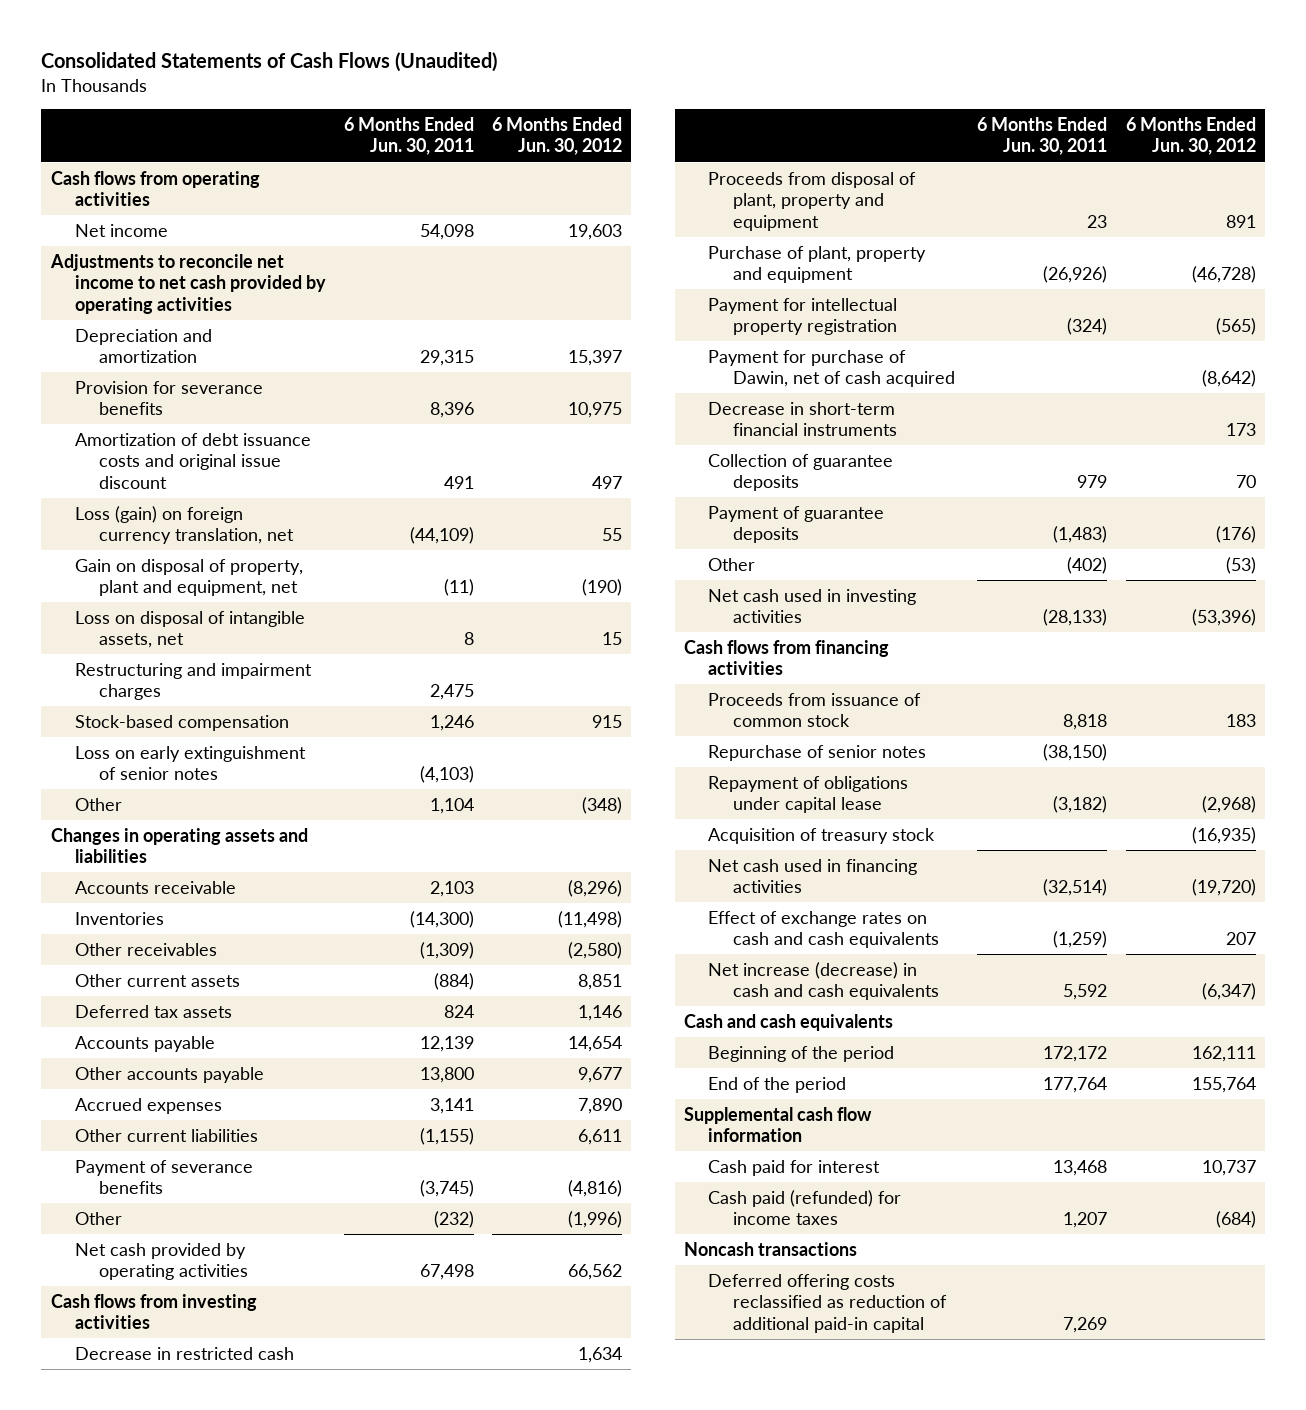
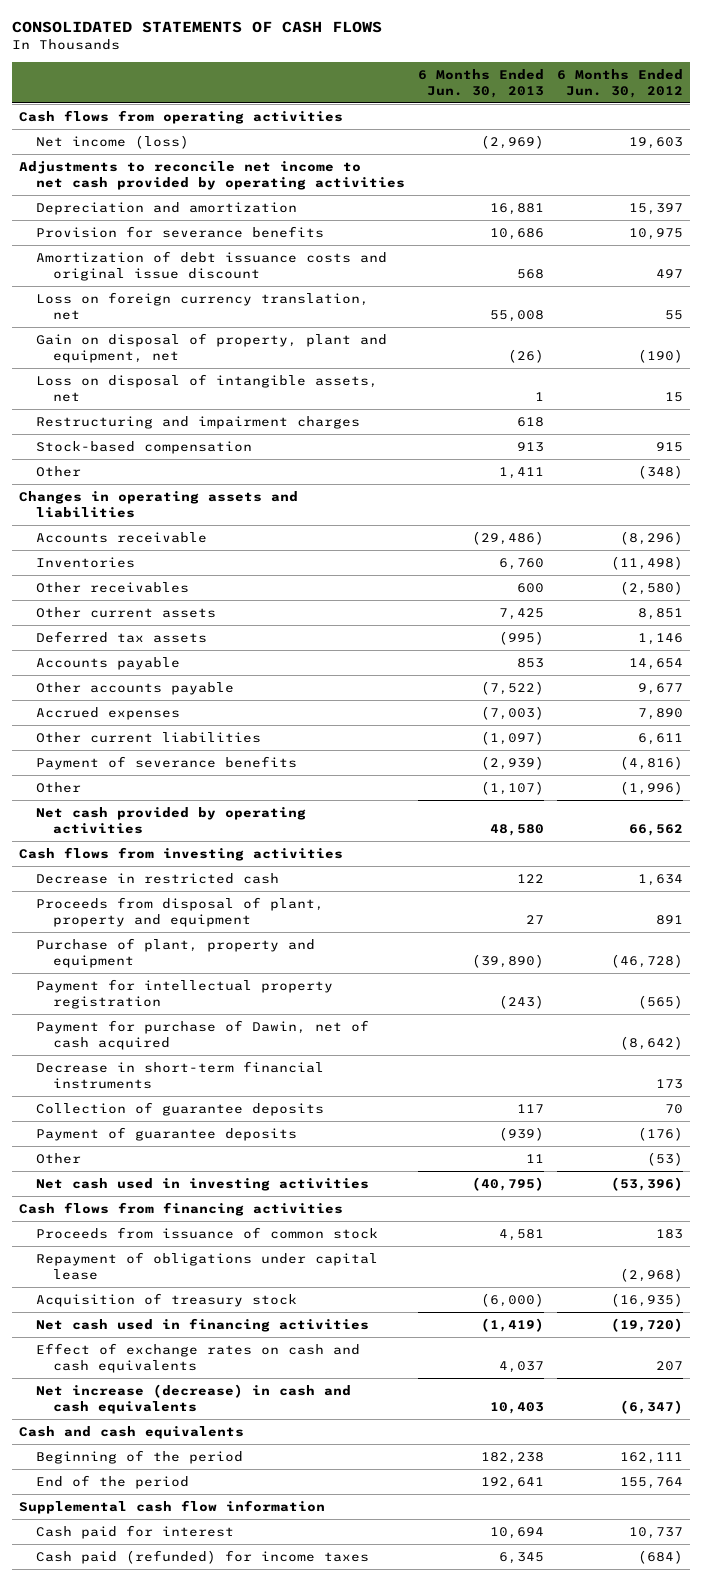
- Consolidated Statements of Cash Flows (Unaudited)
+ CONSOLIDATED STATEMENTS OF CASH FLOWS
- | 6 Months Ended Jun. 30, 2011 | 6 Months Ended Jun. 30, 2012
+ | 6 Months Ended Jun. 30, 2013 | 6 Months Ended Jun. 30, 2012
- Net income | 54,098 | 19,603
+ Net income (loss) | (2,969) | 19,603
- Loss (gain) on foreign currency translation, net | (44,109) | 55
+ Loss on foreign currency translation, net | 55,008 | 55
- Loss on early extinguishment of senior notes | (4,103) |
- Repurchase of senior notes | (38,150) |
- Noncash transactions
- Deferred offering costs reclassified as reduction of additional paid-in capital | 7,269 |

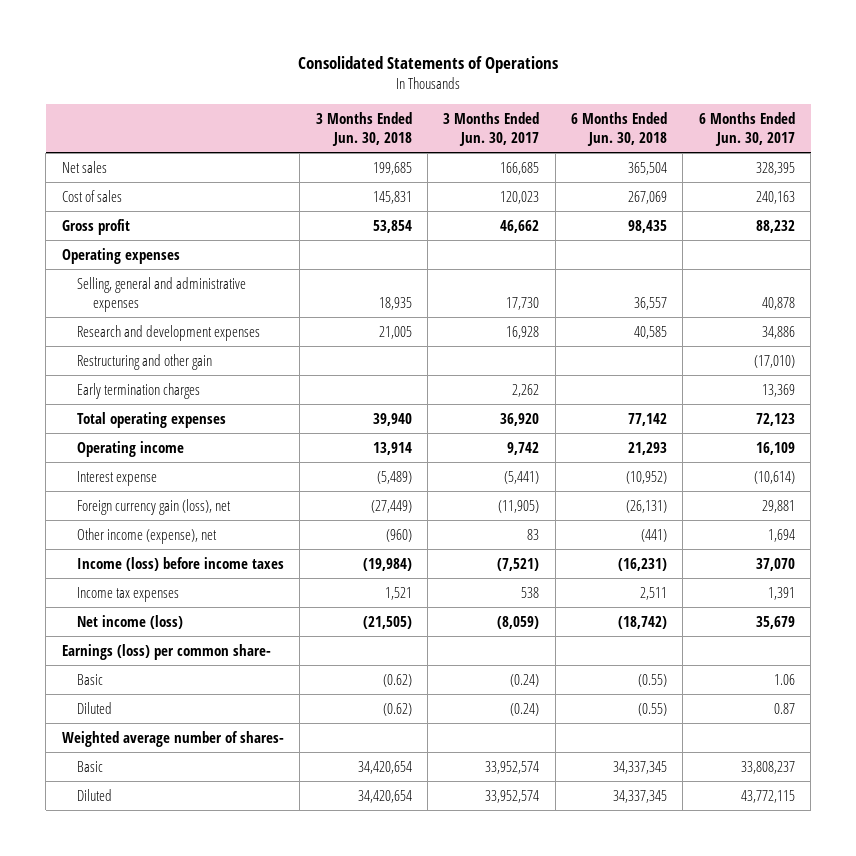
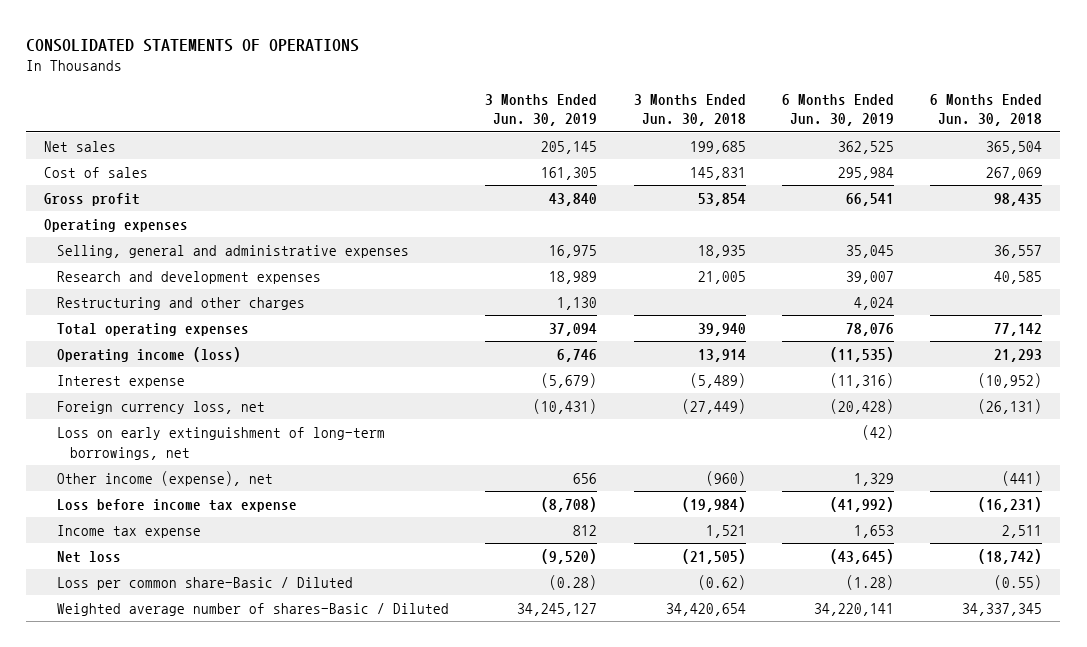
- Consolidated Statements of Operations
+ CONSOLIDATED STATEMENTS OF OPERATIONS
- | 3 Months Ended Jun. 30, 2018 | 3 Months Ended Jun. 30, 2017 | 6 Months Ended Jun. 30, 2018 | 6 Months Ended Jun. 30, 2017
+ | 3 Months Ended Jun. 30, 2019 | 3 Months Ended Jun. 30, 2018 | 6 Months Ended Jun. 30, 2019 | 6 Months Ended Jun. 30, 2018
- Restructuring and other gain | | | | (17,010)
- Early termination charges | | 2,262 | | 13,369
+ Restructuring and other charges | 1,130 | | 4,024 |
- Operating income | 13,914 | 9,742 | 21,293 | 16,109
+ Operating income (loss) | 6,746 | 13,914 | (11,535) | 21,293
- Foreign currency gain (loss), net | (27,449) | (11,905) | (26,131) | 29,881
+ Foreign currency loss, net | (10,431) | (27,449) | (20,428) | (26,131)
+ Loss on early extinguishment of long-term borrowings, net | | | (42) |
- Income (loss) before income taxes | (19,984) | (7,521) | (16,231) | 37,070
- Income tax expenses | 1,521 | 538 | 2,511 | 1,391
- Net income (loss) | (21,505) | (8,059) | (18,742) | 35,679
- Earnings (loss) per common share-
- Basic | (0.62) | (0.24) | (0.55) | 1.06
- Diluted | (0.62) | (0.24) | (0.55) | 0.87
- Weighted average number of shares-
- Basic | 34,420,654 | 33,952,574 | 34,337,345 | 33,808,237
- Diluted | 34,420,654 | 33,952,574 | 34,337,345 | 43,772,115
+ Loss before income tax expense | (8,708) | (19,984) | (41,992) | (16,231)
+ Income tax expense | 812 | 1,521 | 1,653 | 2,511
+ Net loss | (9,520) | (21,505) | (43,645) | (18,742)
+ Loss per common share-Basic / Diluted | (0.28) | (0.62) | (1.28) | (0.55)
+ Weighted average number of shares-Basic / Diluted | 34,245,127 | 34,420,654 | 34,220,141 | 34,337,345

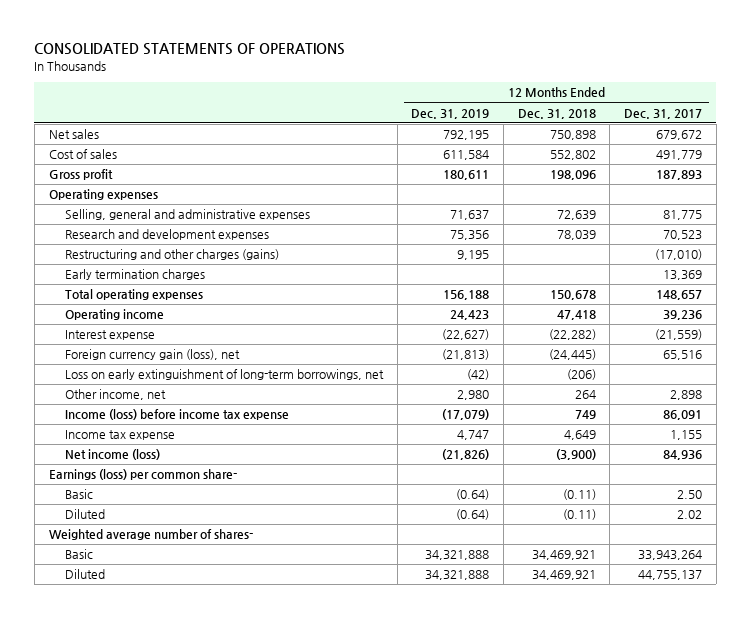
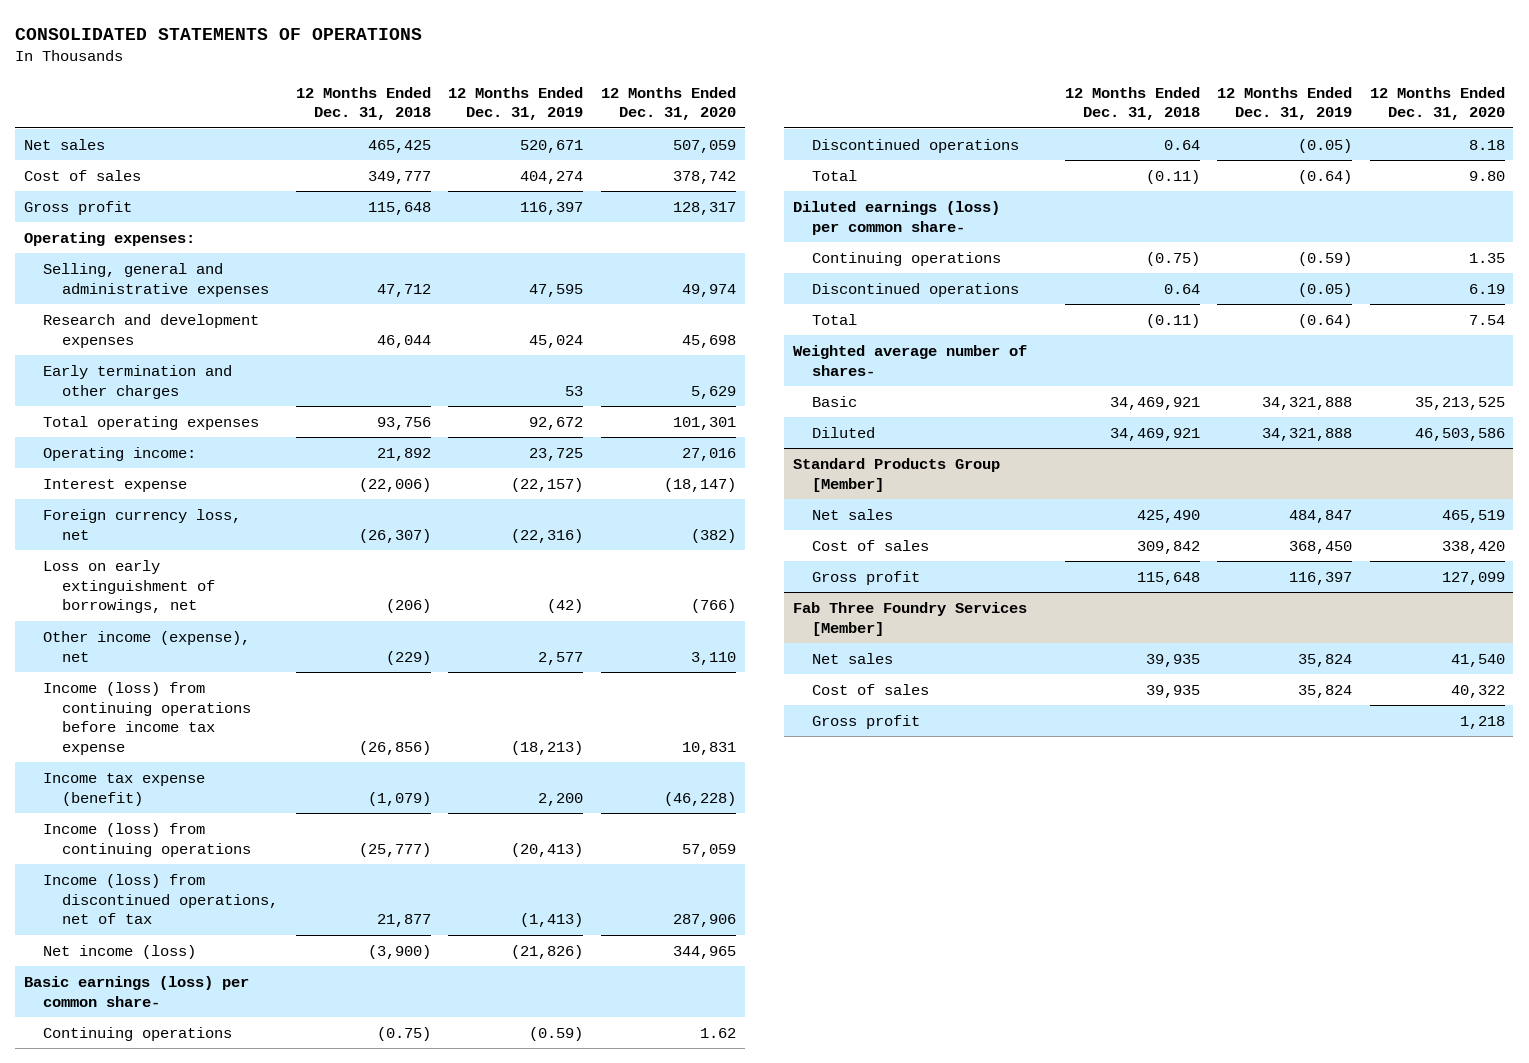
- | 12 Months Ended Dec. 31, 2019 | 12 Months Ended Dec. 31, 2018 | 12 Months Ended Dec. 31, 2017
+ | 12 Months Ended Dec. 31, 2018 | 12 Months Ended Dec. 31, 2019 | 12 Months Ended Dec. 31, 2020
- Net sales | 792,195 | 750,898 | 679,672
- Cost of sales | 611,584 | 552,802 | 491,779
- Gross profit | 180,611 | 198,096 | 187,893
- Operating expenses
- Selling, general and administrative expenses | 71,637 | 72,639 | 81,775
- Research and development expenses | 75,356 | 78,039 | 70,523
- Restructuring and other charges (gains) | 9,195 | | (17,010)
- Early termination charges | | | 13,369
- Total operating expenses | 156,188 | 150,678 | 148,657
- Operating income | 24,423 | 47,418 | 39,236
- Interest expense | (22,627) | (22,282) | (21,559)
- Foreign currency gain (loss), net | (21,813) | (24,445) | 65,516
- Loss on early extinguishment of long-term borrowings, net | (42) | (206) |
- Other income, net | 2,980 | 264 | 2,898
- Income (loss) before income tax expense | (17,079) | 749 | 86,091
- Income tax expense | 4,747 | 4,649 | 1,155
+ Net sales | 465,425 | 520,671 | 507,059
+ Cost of sales | 349,777 | 404,274 | 378,742
+ Gross profit | 115,648 | 116,397 | 128,317
+ Operating expenses:
+ Selling, general and administrative expenses | 47,712 | 47,595 | 49,974
+ Research and development expenses | 46,044 | 45,024 | 45,698
+ Early termination and other charges | | 53 | 5,629
+ Total operating expenses | 93,756 | 92,672 | 101,301
+ Operating income: | 21,892 | 23,725 | 27,016
+ Interest expense | (22,006) | (22,157) | (18,147)
+ Foreign currency loss, net | (26,307) | (22,316) | (382)
+ Loss on early extinguishment of borrowings, net | (206) | (42) | (766)
+ Other income (expense), net | (229) | 2,577 | 3,110
+ Income (loss) from continuing operations before income tax expense | (26,856) | (18,213) | 10,831
+ Income tax expense (benefit) | (1,079) | 2,200 | (46,228)
+ Income (loss) from continuing operations | (25,777) | (20,413) | 57,059
+ Income (loss) from discontinued operations, net of tax | 21,877 | (1,413) | 287,906
- Earnings (loss) per common share-
- Basic | (0.64) | (0.11) | 2.50
- Diluted | (0.64) | (0.11) | 2.02
+ Basic earnings (loss) per common share-
+ Continuing operations | (0.75) | (0.59) | 1.62
+ Discontinued operations | 0.64 | (0.05) | 8.18
+ Total | (0.11) | (0.64) | 9.80
+ Diluted earnings (loss) per common share-
+ Continuing operations | (0.75) | (0.59) | 1.35
+ Discontinued operations | 0.64 | (0.05) | 6.19
+ Total | (0.11) | (0.64) | 7.54
+ Standard Products Group [Member]
+ Net sales | 425,490 | 484,847 | 465,519
+ Cost of sales | 309,842 | 368,450 | 338,420
+ Gross profit | 115,648 | 116,397 | 127,099
+ Fab Three Foundry Services [Member]
+ Net sales | 39,935 | 35,824 | 41,540
+ Cost of sales | 39,935 | 35,824 | 40,322
+ Gross profit | | | 1,218

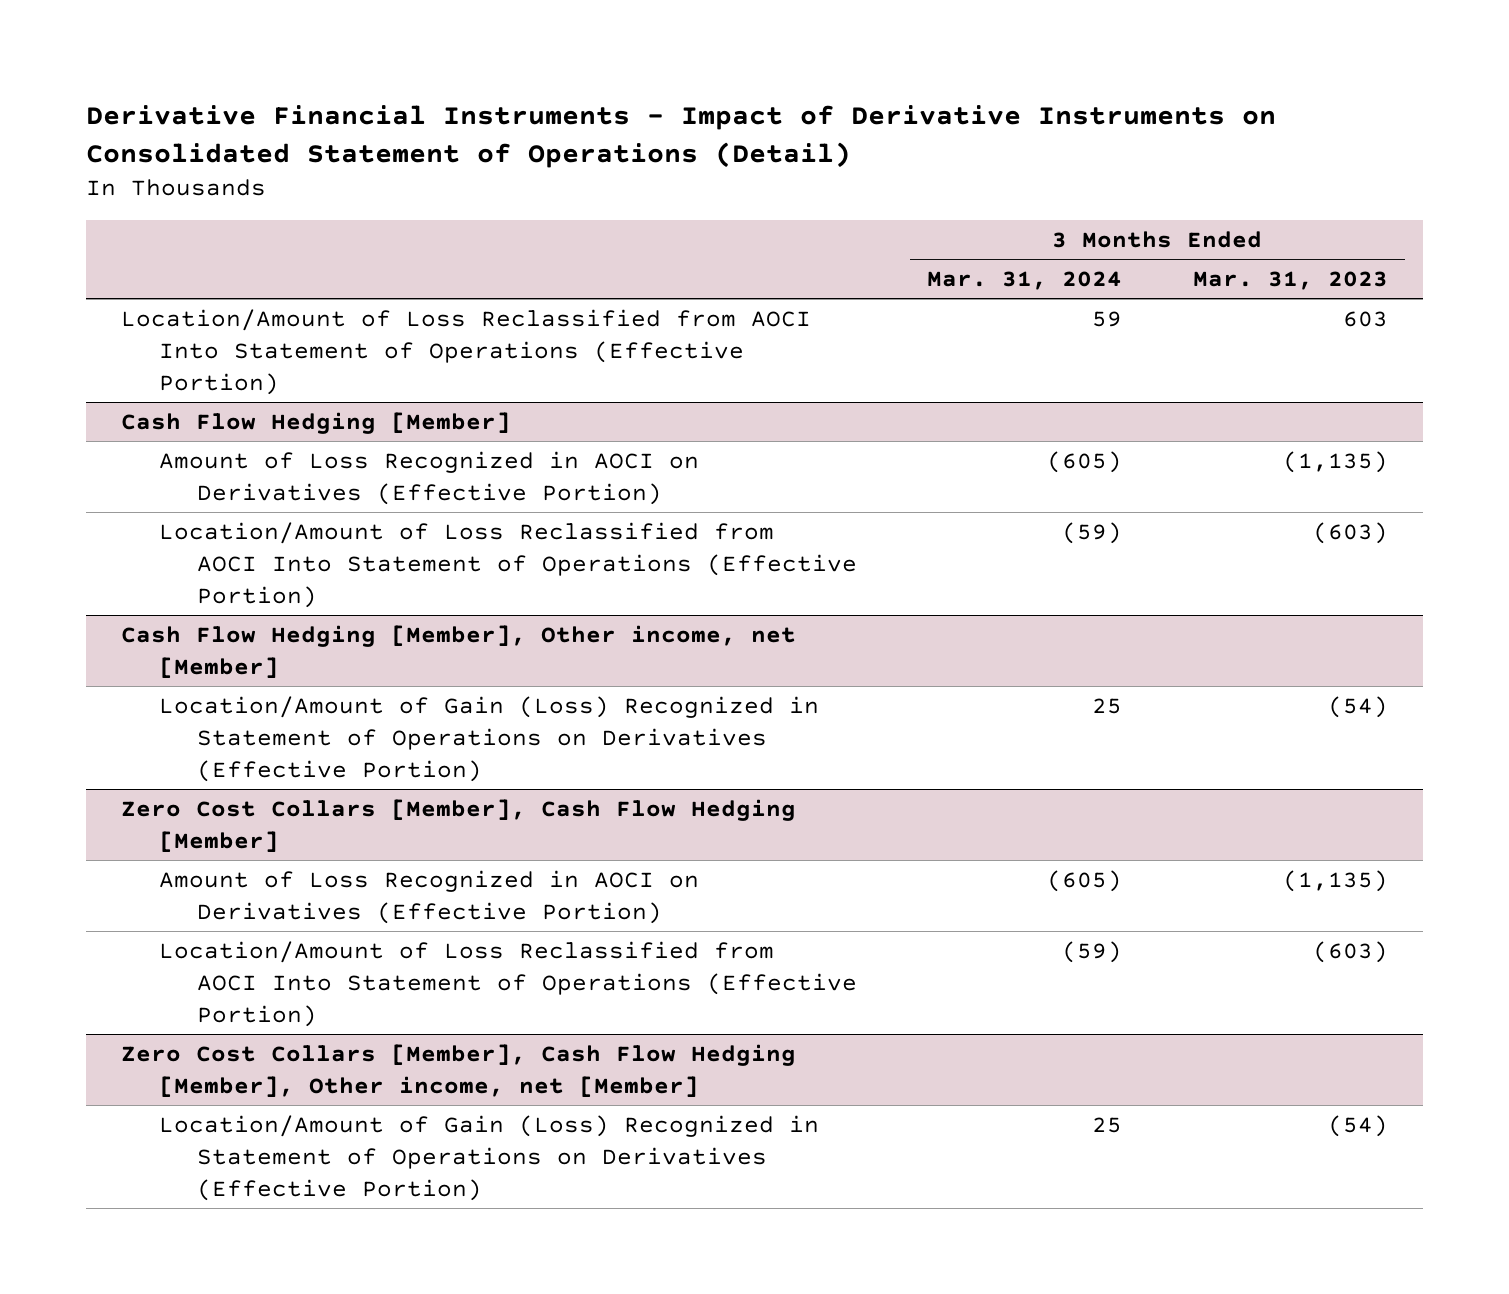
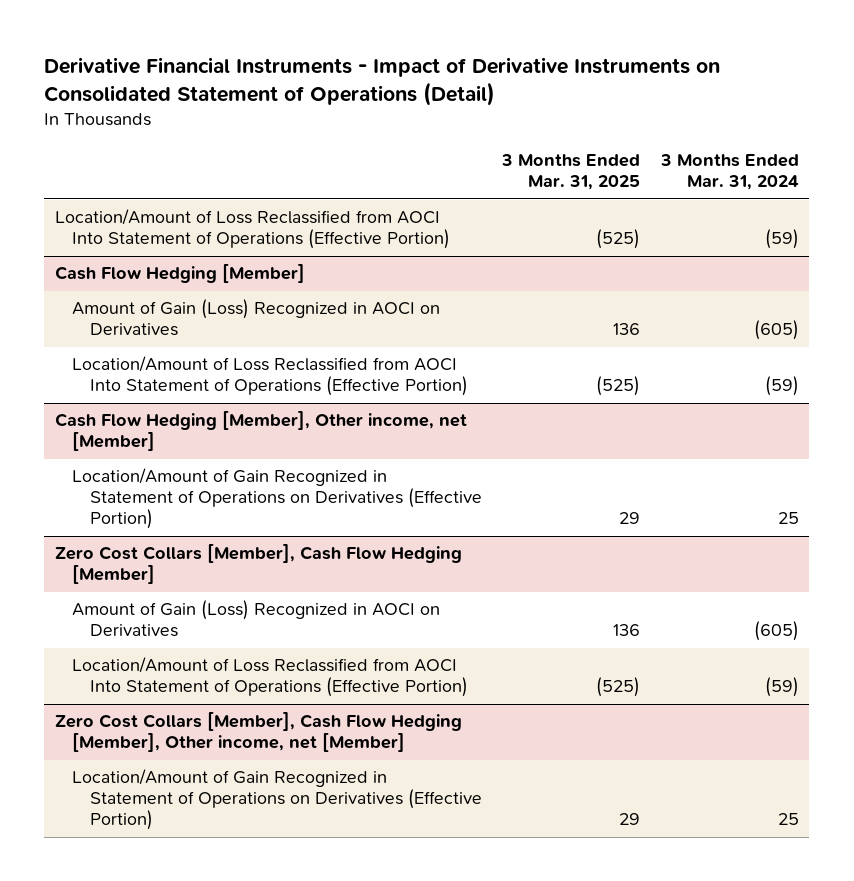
- | 3 Months Ended Mar. 31, 2024 | 3 Months Ended Mar. 31, 2023
+ | 3 Months Ended Mar. 31, 2025 | 3 Months Ended Mar. 31, 2024
- Location/Amount of Loss Reclassified from AOCI Into Statement of Operations (Effective Portion) | 59 | 603
+ Location/Amount of Loss Reclassified from AOCI Into Statement of Operations (Effective Portion) | (525) | (59)
@ Cash Flow Hedging [Member]
- Amount of Loss Recognized in AOCI on Derivatives (Effective Portion) | (605) | (1,135)
+ Amount of Gain (Loss) Recognized in AOCI on Derivatives | 136 | (605)
@ Cash Flow Hedging [Member], Other income, net [Member]
- Location/Amount of Gain (Loss) Recognized in Statement of Operations on Derivatives (Effective Portion) | 25 | (54)
+ Location/Amount of Gain Recognized in Statement of Operations on Derivatives (Effective Portion) | 29 | 25
@ Zero Cost Collars [Member], Cash Flow Hedging [Member]
- Amount of Loss Recognized in AOCI on Derivatives (Effective Portion) | (605) | (1,135)
+ Amount of Gain (Loss) Recognized in AOCI on Derivatives | 136 | (605)
@ Zero Cost Collars [Member], Cash Flow Hedging [Member], Other income, net [Member]
- Location/Amount of Gain (Loss) Recognized in Statement of Operations on Derivatives (Effective Portion) | 25 | (54)
+ Location/Amount of Gain Recognized in Statement of Operations on Derivatives (Effective Portion) | 29 | 25

